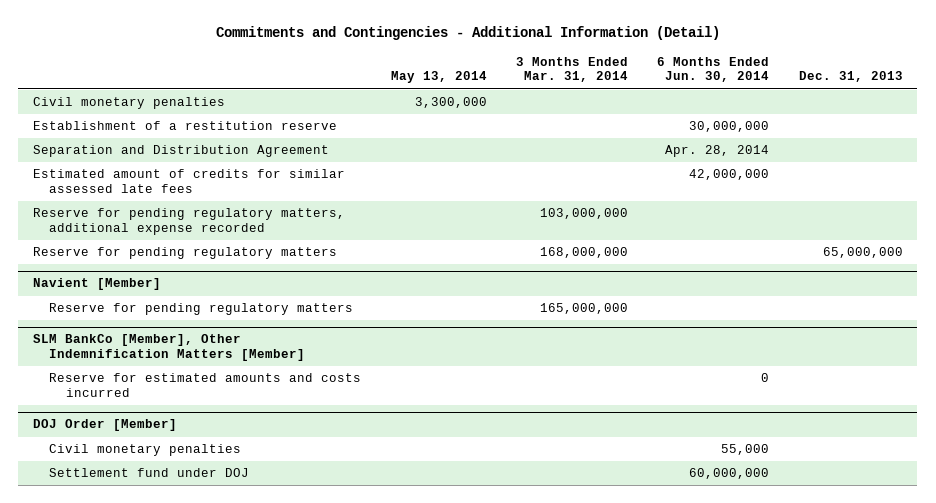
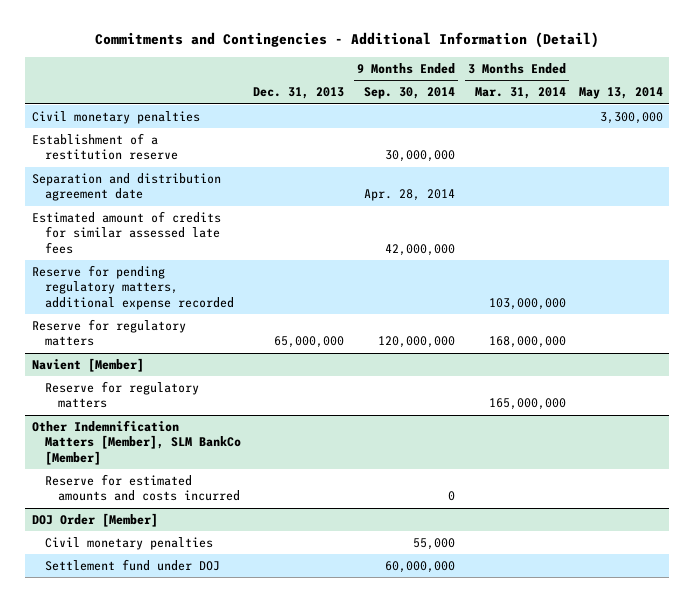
- | May 13, 2014 | 3 Months Ended Mar. 31, 2014 | 6 Months Ended Jun. 30, 2014 | Dec. 31, 2013
+ | Dec. 31, 2013 | 9 Months Ended Sep. 30, 2014 | 3 Months Ended Mar. 31, 2014 | May 13, 2014
- Separation and Distribution Agreement | | | Apr. 28, 2014 |
+ Separation and distribution agreement date | | Apr. 28, 2014 | |
- Reserve for pending regulatory matters | | 168,000,000 | | 65,000,000
+ Reserve for regulatory matters | 65,000,000 | 120,000,000 | 168,000,000 |
@ Navient [Member]
- Reserve for pending regulatory matters | | 165,000,000 | |
- SLM BankCo [Member], Other Indemnification Matters [Member]
@ Navient [Member]
+ Reserve for regulatory matters | | | 165,000,000 |
+ Other Indemnification Matters [Member], SLM BankCo [Member]

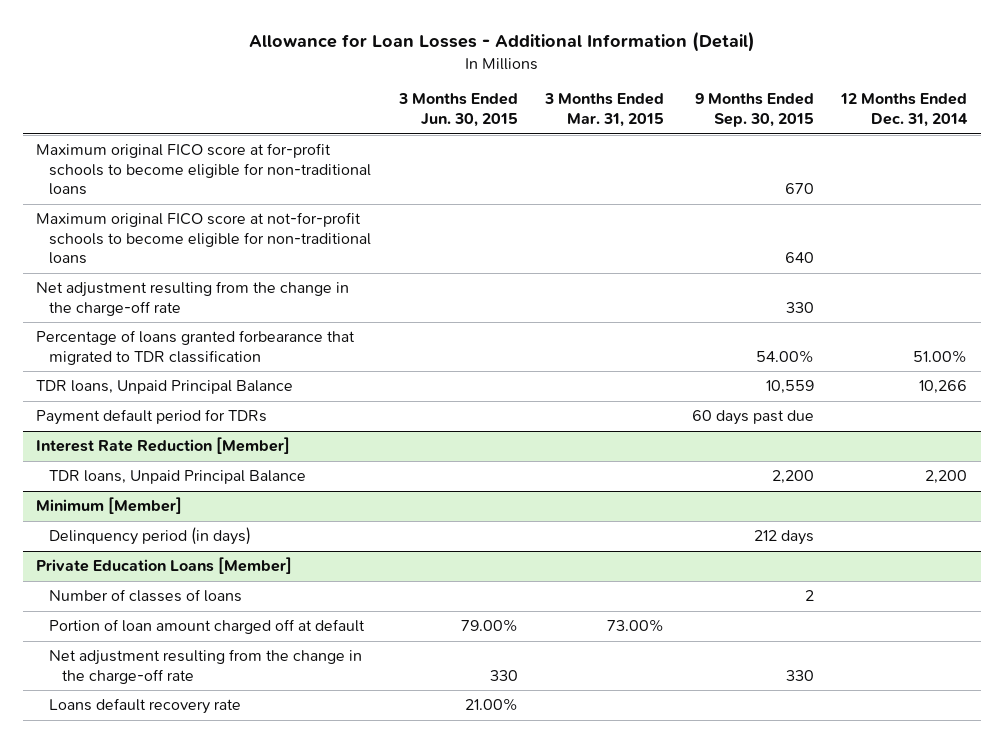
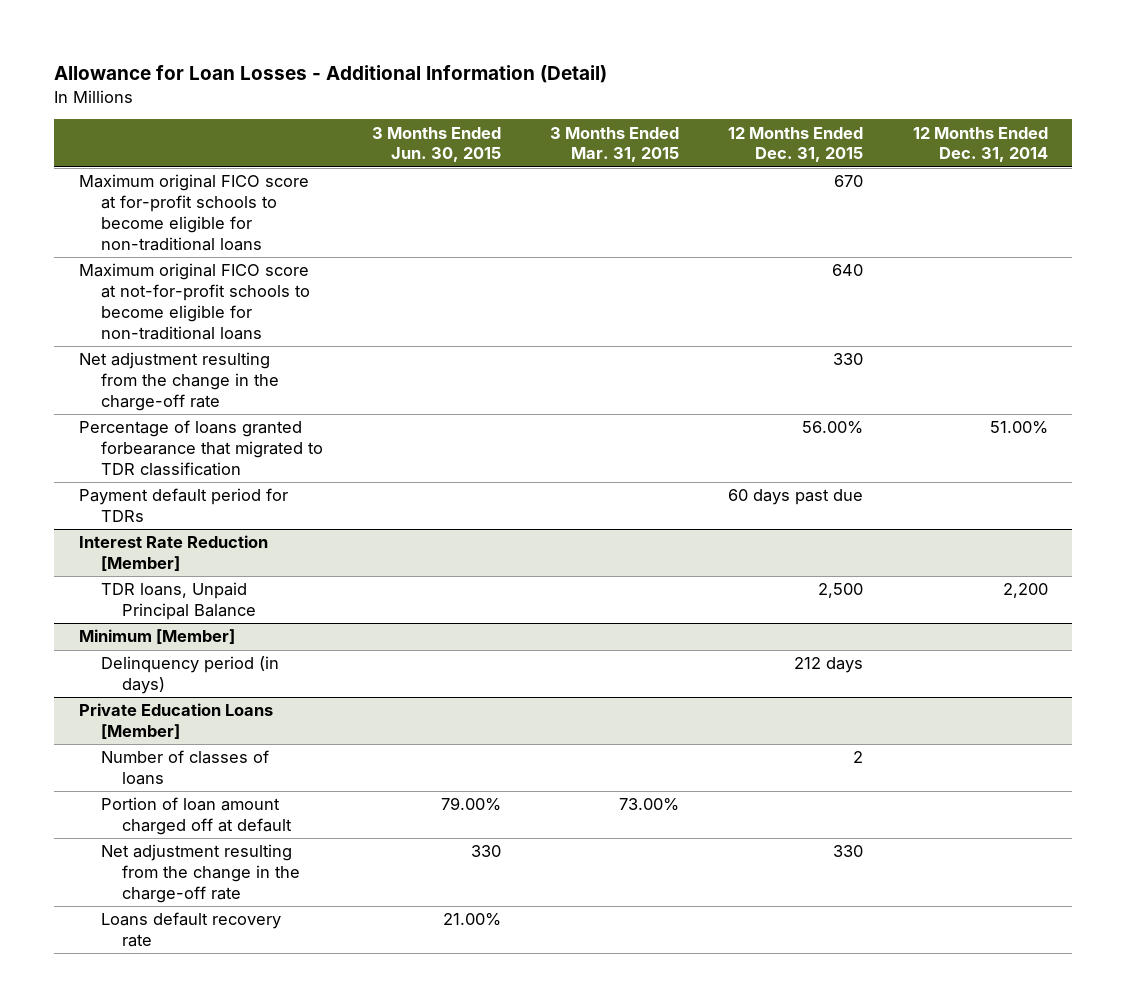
- | 3 Months Ended Jun. 30, 2015 | 3 Months Ended Mar. 31, 2015 | 9 Months Ended Sep. 30, 2015 | 12 Months Ended Dec. 31, 2014
+ | 3 Months Ended Jun. 30, 2015 | 3 Months Ended Mar. 31, 2015 | 12 Months Ended Dec. 31, 2015 | 12 Months Ended Dec. 31, 2014
- TDR loans, Unpaid Principal Balance | | | 10,559 | 10,266

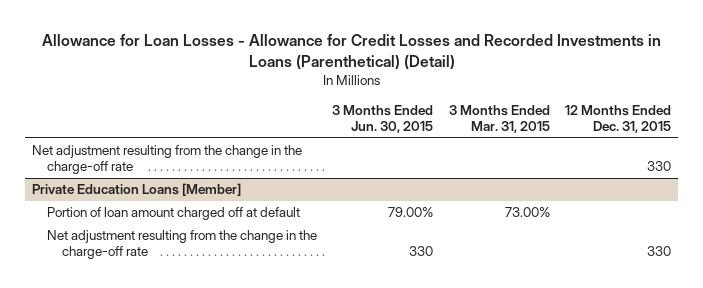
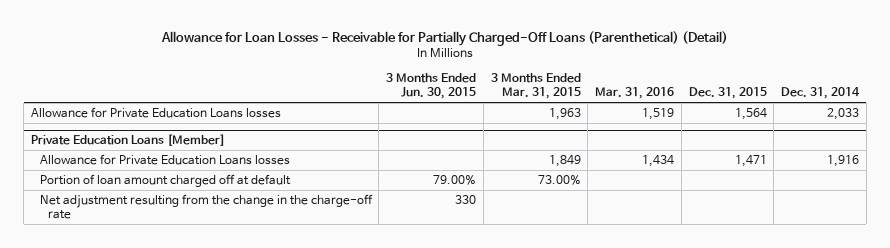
- Allowance for Loan Losses - Allowance for Credit Losses and Recorded Investments in Loans (Parenthetical) (Detail)
+ Allowance for Loan Losses - Receivable for Partially Charged-Off Loans (Parenthetical) (Detail)
- | 3 Months Ended Jun. 30, 2015 | 3 Months Ended Mar. 31, 2015 | 12 Months Ended Dec. 31, 2015
+ | 3 Months Ended Jun. 30, 2015 | 3 Months Ended Mar. 31, 2015 | Mar. 31, 2016 | Dec. 31, 2015 | Dec. 31, 2014
- Net adjustment resulting from the change in the charge-off rate | | | 330
+ Allowance for Private Education Loans losses | | 1,963 | 1,519 | 1,564 | 2,033
@ Private Education Loans [Member]
+ Allowance for Private Education Loans losses | | 1,849 | 1,434 | 1,471 | 1,916

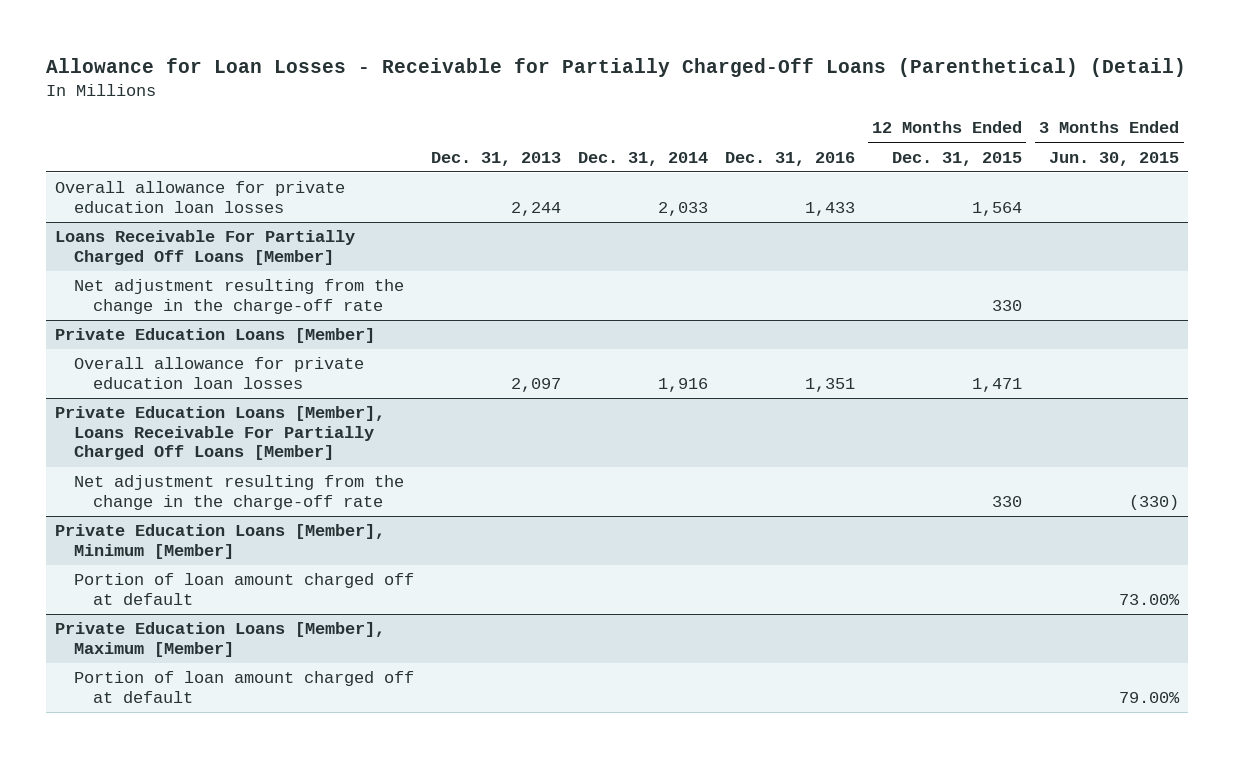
- | 3 Months Ended Jun. 30, 2015 | 3 Months Ended Mar. 31, 2015 | Mar. 31, 2016 | Dec. 31, 2015 | Dec. 31, 2014
+ | Dec. 31, 2013 | Dec. 31, 2014 | Dec. 31, 2016 | 12 Months Ended Dec. 31, 2015 | 3 Months Ended Jun. 30, 2015
- Allowance for Private Education Loans losses | | 1,963 | 1,519 | 1,564 | 2,033
+ Overall allowance for private education loan losses | 2,244 | 2,033 | 1,433 | 1,564 |
+ Loans Receivable For Partially Charged Off Loans [Member]
+ Net adjustment resulting from the change in the charge-off rate | | | | 330 |
@ Private Education Loans [Member]
- Allowance for Private Education Loans losses | | 1,849 | 1,434 | 1,471 | 1,916
- Portion of loan amount charged off at default | 79.00% | 73.00% | | |
- Net adjustment resulting from the change in the charge-off rate | 330 | | | |
+ Overall allowance for private education loan losses | 2,097 | 1,916 | 1,351 | 1,471 |
+ Private Education Loans [Member], Loans Receivable For Partially Charged Off Loans [Member]
+ Net adjustment resulting from the change in the charge-off rate | | | | 330 | (330)
+ Private Education Loans [Member], Minimum [Member]
+ Portion of loan amount charged off at default | | | | | 73.00%
+ Private Education Loans [Member], Maximum [Member]
+ Portion of loan amount charged off at default | | | | | 79.00%

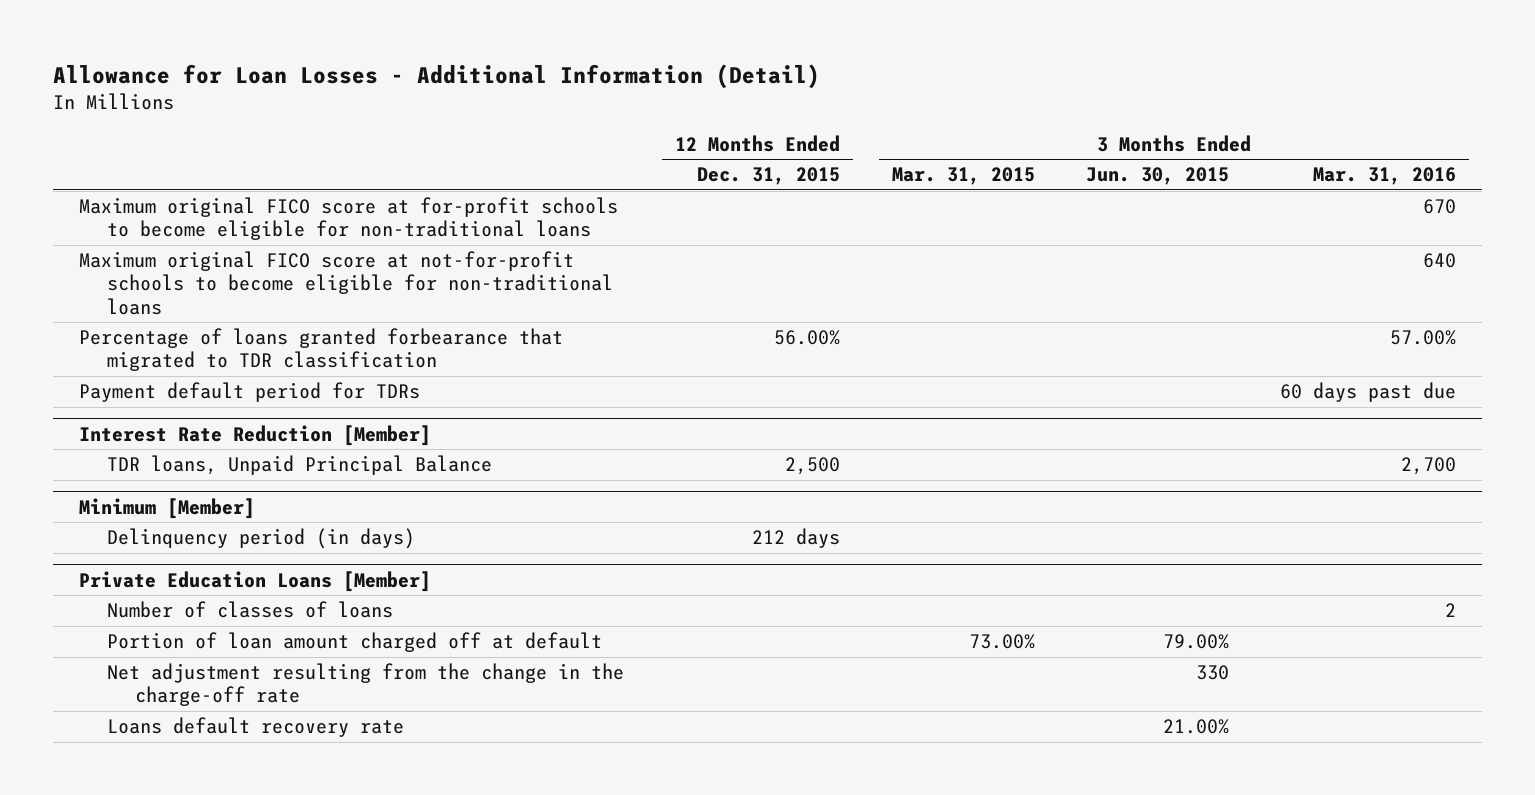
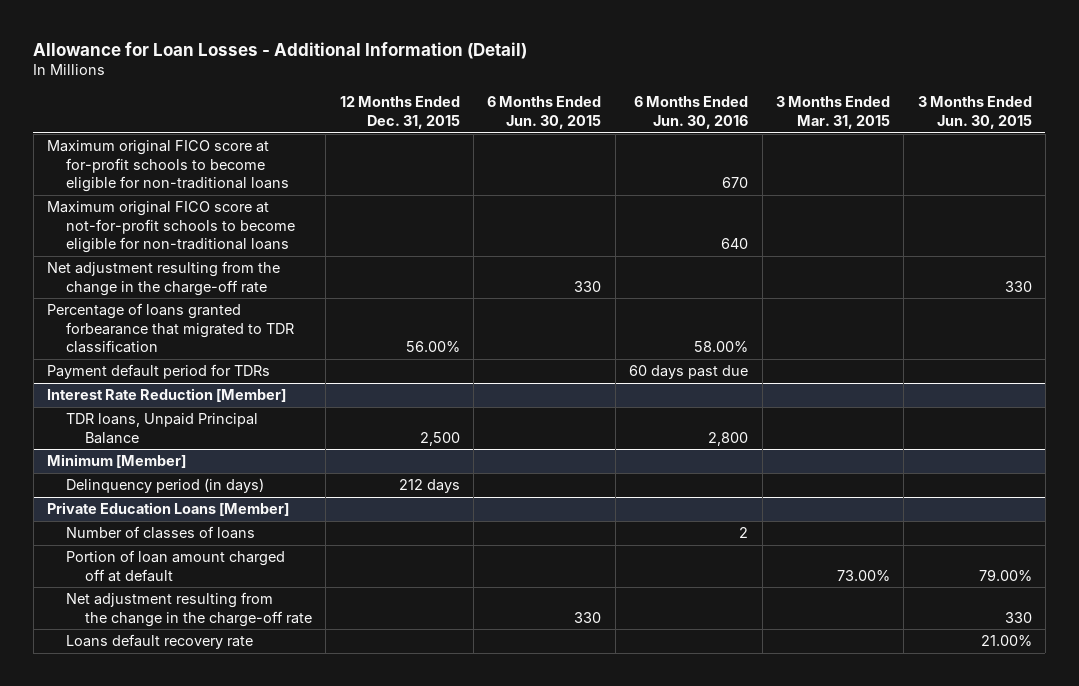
- | 12 Months Ended Dec. 31, 2015 | 3 Months Ended Mar. 31, 2015 | 3 Months Ended Jun. 30, 2015 | 3 Months Ended Mar. 31, 2016
+ | 12 Months Ended Dec. 31, 2015 | 6 Months Ended Jun. 30, 2015 | 6 Months Ended Jun. 30, 2016 | 3 Months Ended Mar. 31, 2015 | 3 Months Ended Jun. 30, 2015
+ Net adjustment resulting from the change in the charge-off rate | | 330 | | | 330

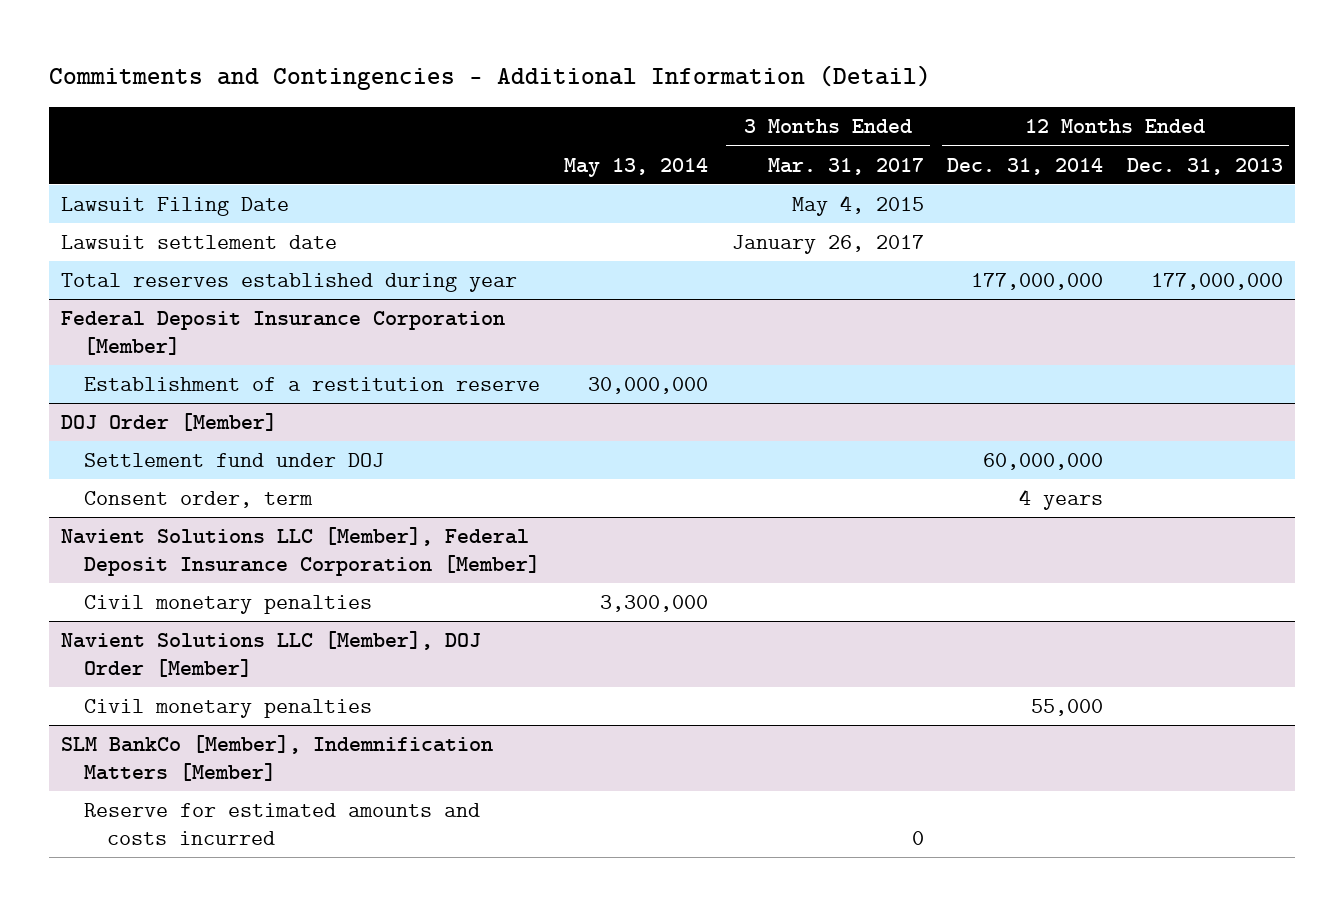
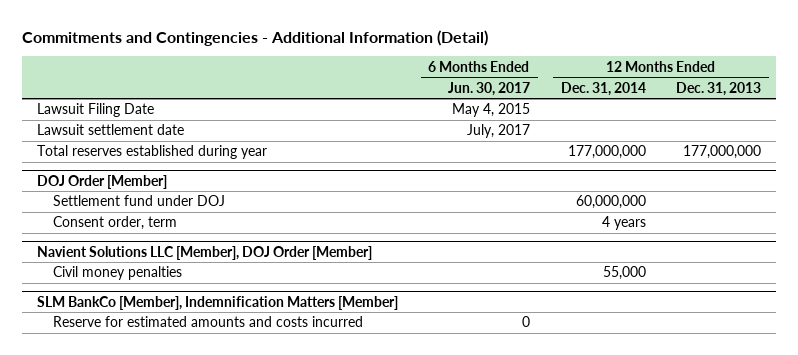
- | May 13, 2014 | 3 Months Ended Mar. 31, 2017 | 12 Months Ended Dec. 31, 2014 | 12 Months Ended Dec. 31, 2013
+ | 6 Months Ended Jun. 30, 2017 | 12 Months Ended Dec. 31, 2014 | 12 Months Ended Dec. 31, 2013
- Federal Deposit Insurance Corporation [Member]
- Establishment of a restitution reserve | 30,000,000 | | |
- Navient Solutions LLC [Member], Federal Deposit Insurance Corporation [Member]
- Civil monetary penalties | 3,300,000 | | |
@ Navient Solutions LLC [Member], DOJ Order [Member]
- Civil monetary penalties | | | 55,000 |
+ Civil money penalties | | 55,000 |

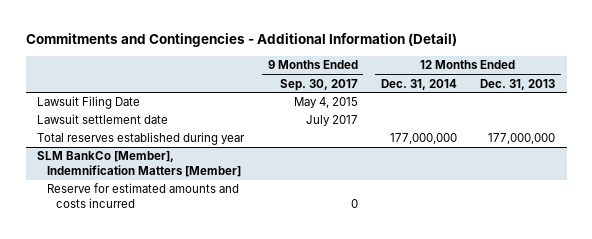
- | 6 Months Ended Jun. 30, 2017 | 12 Months Ended Dec. 31, 2014 | 12 Months Ended Dec. 31, 2013
+ | 9 Months Ended Sep. 30, 2017 | 12 Months Ended Dec. 31, 2014 | 12 Months Ended Dec. 31, 2013
- DOJ Order [Member]
- Settlement fund under DOJ | | 60,000,000 |
- Consent order, term | | 4 years |
- Navient Solutions LLC [Member], DOJ Order [Member]
- Civil money penalties | | 55,000 |

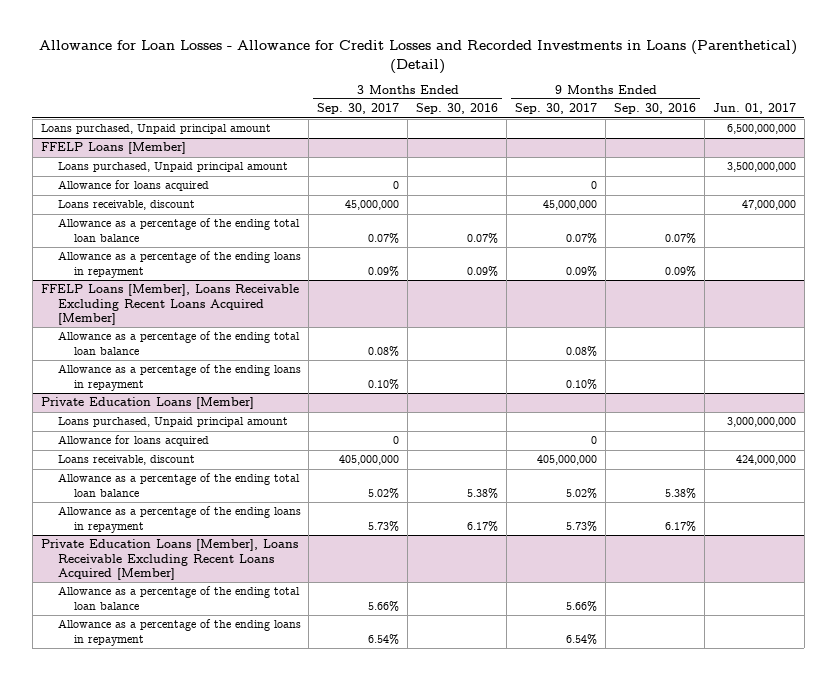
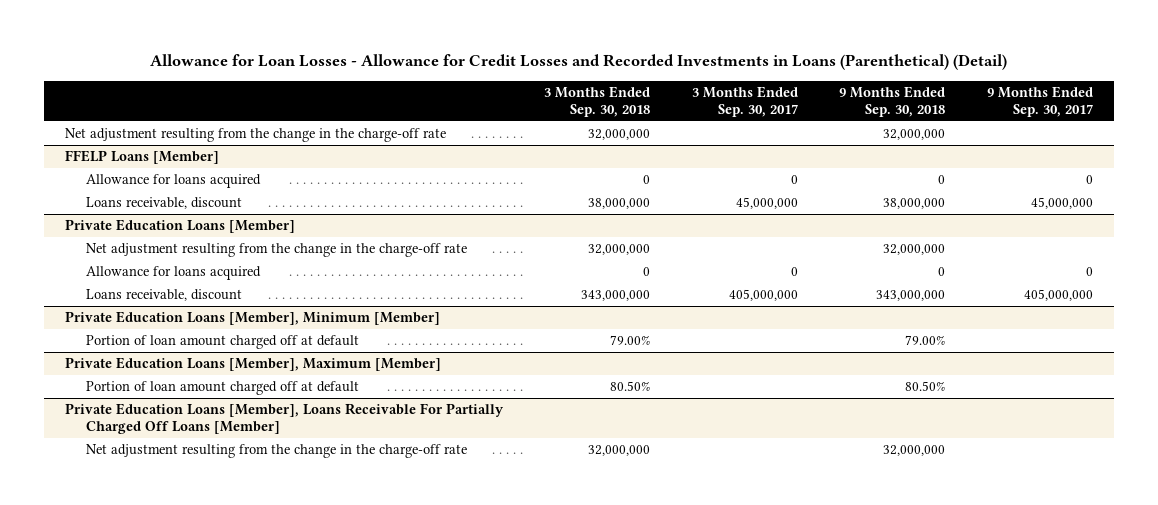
- | 3 Months Ended Sep. 30, 2017 | 3 Months Ended Sep. 30, 2016 | 9 Months Ended Sep. 30, 2017 | 9 Months Ended Sep. 30, 2016 | Jun. 01, 2017
+ | 3 Months Ended Sep. 30, 2018 | 3 Months Ended Sep. 30, 2017 | 9 Months Ended Sep. 30, 2018 | 9 Months Ended Sep. 30, 2017
- Loans purchased, Unpaid principal amount | | | | | 6,500,000,000
+ Net adjustment resulting from the change in the charge-off rate | 32,000,000 | | 32,000,000 |
@ FFELP Loans [Member]
- Loans purchased, Unpaid principal amount | | | | | 3,500,000,000
- Allowance as a percentage of the ending total loan balance | 0.07% | 0.07% | 0.07% | 0.07% |
- Allowance as a percentage of the ending loans in repayment | 0.09% | 0.09% | 0.09% | 0.09% |
- FFELP Loans [Member], Loans Receivable Excluding Recent Loans Acquired [Member]
- Allowance as a percentage of the ending total loan balance | 0.08% | | 0.08% | |
- Allowance as a percentage of the ending loans in repayment | 0.10% | | 0.10% | |
@ Private Education Loans [Member]
- Loans purchased, Unpaid principal amount | | | | | 3,000,000,000
+ Net adjustment resulting from the change in the charge-off rate | 32,000,000 | | 32,000,000 |
- Allowance as a percentage of the ending total loan balance | 5.02% | 5.38% | 5.02% | 5.38% |
- Allowance as a percentage of the ending loans in repayment | 5.73% | 6.17% | 5.73% | 6.17% |
- Private Education Loans [Member], Loans Receivable Excluding Recent Loans Acquired [Member]
- Allowance as a percentage of the ending total loan balance | 5.66% | | 5.66% | |
- Allowance as a percentage of the ending loans in repayment | 6.54% | | 6.54% | |
+ Private Education Loans [Member], Minimum [Member]
+ Portion of loan amount charged off at default | 79.00% | | 79.00% |
+ Private Education Loans [Member], Maximum [Member]
+ Portion of loan amount charged off at default | 80.50% | | 80.50% |
+ Private Education Loans [Member], Loans Receivable For Partially Charged Off Loans [Member]
+ Net adjustment resulting from the change in the charge-off rate | 32,000,000 | | 32,000,000 |

